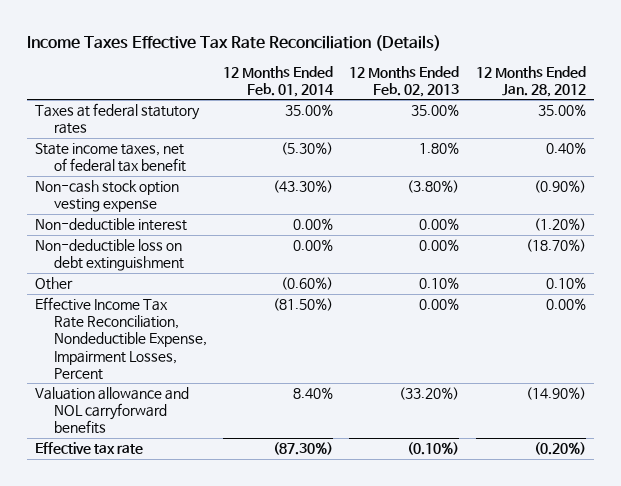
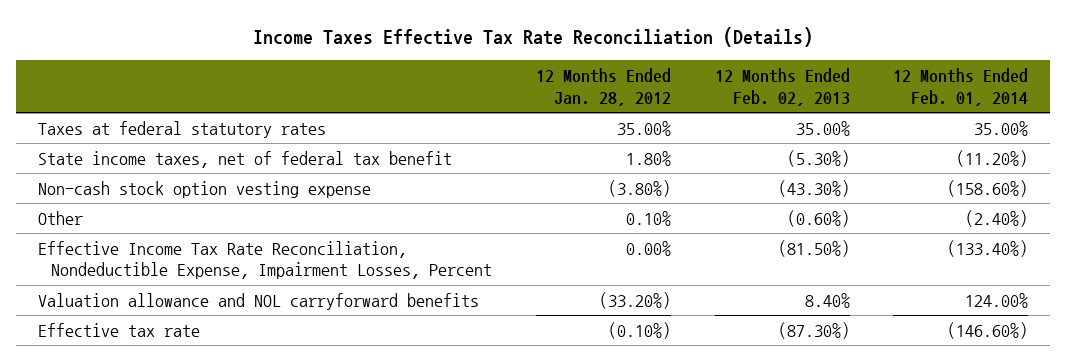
- | 12 Months Ended Feb. 01, 2014 | 12 Months Ended Feb. 02, 2013 | 12 Months Ended Jan. 28, 2012
+ | 12 Months Ended Jan. 28, 2012 | 12 Months Ended Feb. 02, 2013 | 12 Months Ended Feb. 01, 2014
- State income taxes, net of federal tax benefit | (5.30%) | 1.80% | 0.40%
- Non-cash stock option vesting expense | (43.30%) | (3.80%) | (0.90%)
- Non-deductible interest | 0.00% | 0.00% | (1.20%)
- Non-deductible loss on debt extinguishment | 0.00% | 0.00% | (18.70%)
- Other | (0.60%) | 0.10% | 0.10%
- Effective Income Tax Rate Reconciliation, Nondeductible Expense, Impairment Losses, Percent | (81.50%) | 0.00% | 0.00%
- Valuation allowance and NOL carryforward benefits | 8.40% | (33.20%) | (14.90%)
- Effective tax rate | (87.30%) | (0.10%) | (0.20%)
+ State income taxes, net of federal tax benefit | 1.80% | (5.30%) | (11.20%)
+ Non-cash stock option vesting expense | (3.80%) | (43.30%) | (158.60%)
+ Other | 0.10% | (0.60%) | (2.40%)
+ Effective Income Tax Rate Reconciliation, Nondeductible Expense, Impairment Losses, Percent | 0.00% | (81.50%) | (133.40%)
+ Valuation allowance and NOL carryforward benefits | (33.20%) | 8.40% | 124.00%
+ Effective tax rate | (0.10%) | (87.30%) | (146.60%)

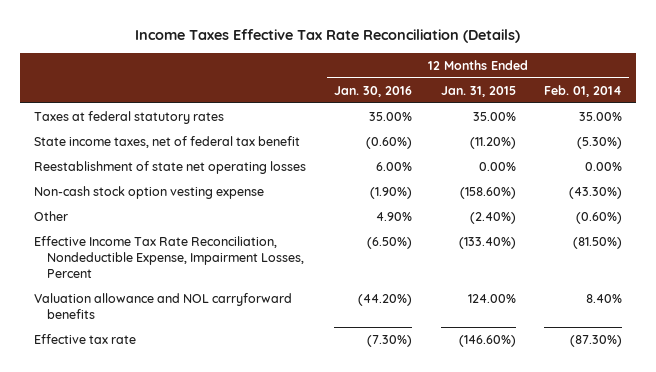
- | 12 Months Ended Jan. 28, 2012 | 12 Months Ended Feb. 02, 2013 | 12 Months Ended Feb. 01, 2014
+ | 12 Months Ended Jan. 30, 2016 | 12 Months Ended Jan. 31, 2015 | 12 Months Ended Feb. 01, 2014
- State income taxes, net of federal tax benefit | 1.80% | (5.30%) | (11.20%)
- Non-cash stock option vesting expense | (3.80%) | (43.30%) | (158.60%)
- Other | 0.10% | (0.60%) | (2.40%)
- Effective Income Tax Rate Reconciliation, Nondeductible Expense, Impairment Losses, Percent | 0.00% | (81.50%) | (133.40%)
- Valuation allowance and NOL carryforward benefits | (33.20%) | 8.40% | 124.00%
- Effective tax rate | (0.10%) | (87.30%) | (146.60%)
+ State income taxes, net of federal tax benefit | (0.60%) | (11.20%) | (5.30%)
+ Reestablishment of state net operating losses | 6.00% | 0.00% | 0.00%
+ Non-cash stock option vesting expense | (1.90%) | (158.60%) | (43.30%)
+ Other | 4.90% | (2.40%) | (0.60%)
+ Effective Income Tax Rate Reconciliation, Nondeductible Expense, Impairment Losses, Percent | (6.50%) | (133.40%) | (81.50%)
+ Valuation allowance and NOL carryforward benefits | (44.20%) | 124.00% | 8.40%
+ Effective tax rate | (7.30%) | (146.60%) | (87.30%)

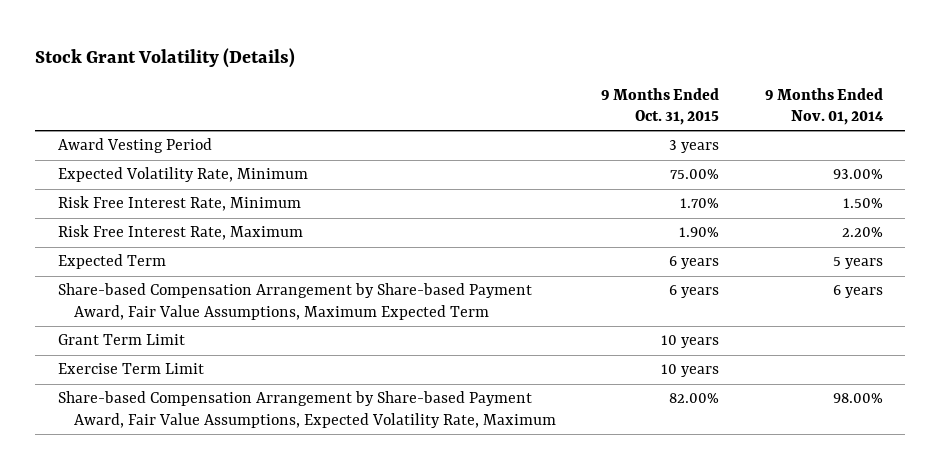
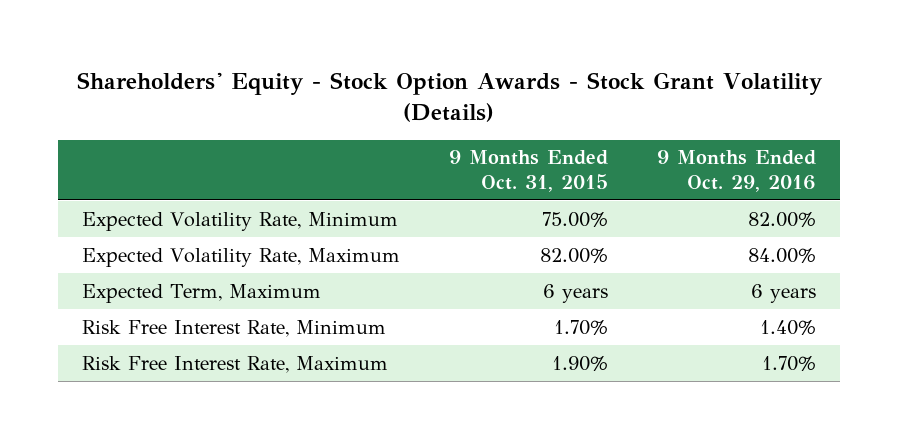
- Stock Grant Volatility (Details)
+ Shareholders' Equity - Stock Option Awards - Stock Grant Volatility (Details)
- | 9 Months Ended Oct. 31, 2015 | 9 Months Ended Nov. 01, 2014
+ | 9 Months Ended Oct. 31, 2015 | 9 Months Ended Oct. 29, 2016
- Award Vesting Period | 3 years |
+ Expected Volatility Rate, Maximum | 82.00% | 84.00%
+ Expected Term, Maximum | 6 years | 6 years
- Expected Term | 6 years | 5 years
- Share-based Compensation Arrangement by Share-based Payment Award, Fair Value Assumptions, Maximum Expected Term | 6 years | 6 years
- Grant Term Limit | 10 years |
- Exercise Term Limit | 10 years |
- Share-based Compensation Arrangement by Share-based Payment Award, Fair Value Assumptions, Expected Volatility Rate, Maximum | 82.00% | 98.00%

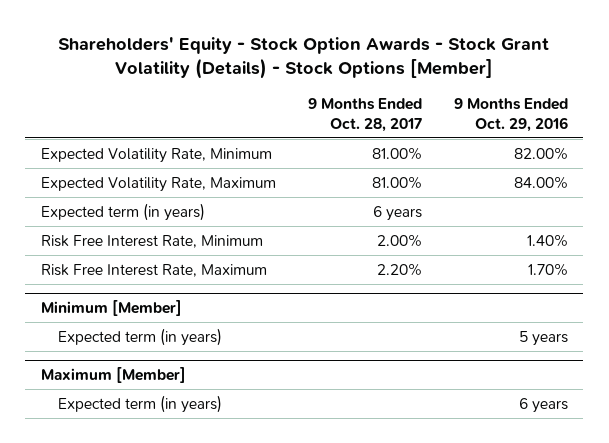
- Shareholders' Equity - Stock Option Awards - Stock Grant Volatility (Details)
+ Shareholders' Equity - Stock Option Awards - Stock Grant Volatility (Details) - Stock Options [Member]
- | 9 Months Ended Oct. 31, 2015 | 9 Months Ended Oct. 29, 2016
+ | 9 Months Ended Oct. 28, 2017 | 9 Months Ended Oct. 29, 2016
- Expected Term, Maximum | 6 years | 6 years
+ Expected term (in years) | 6 years |
+ Minimum [Member]
+ Expected term (in years) | | 5 years
+ Maximum [Member]
+ Expected term (in years) | | 6 years

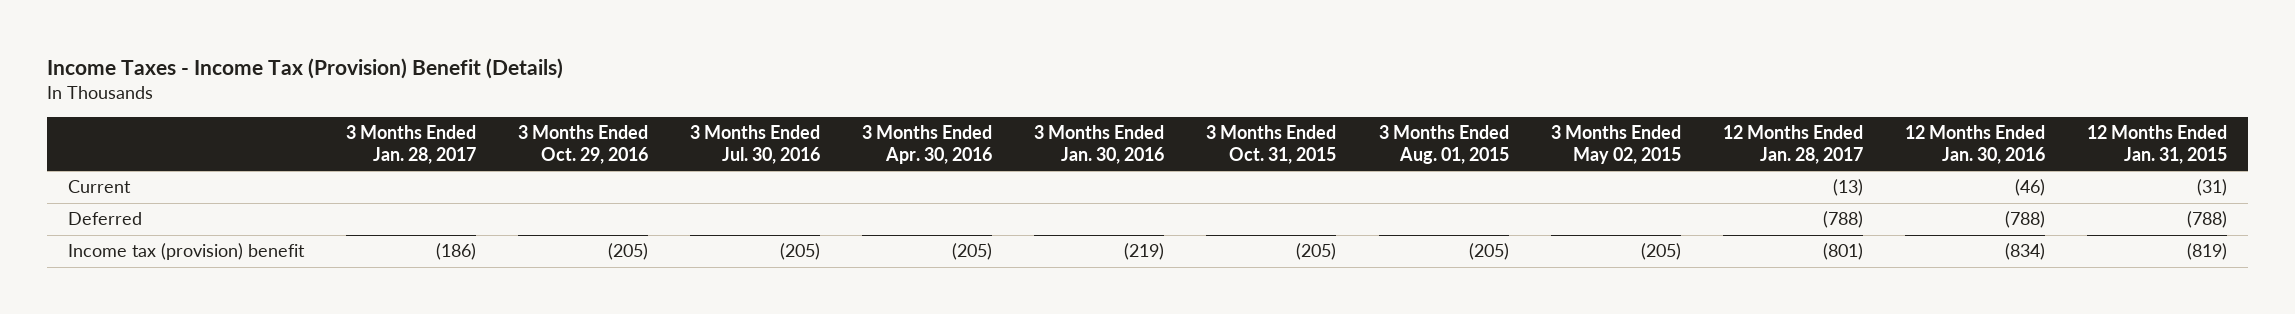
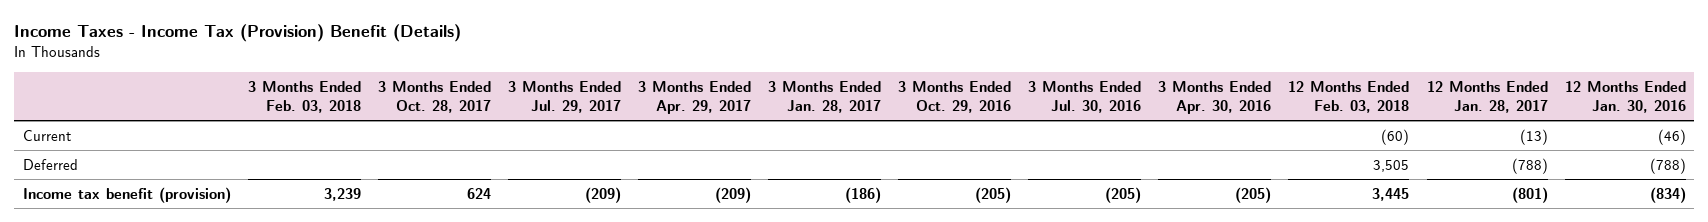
- | 3 Months Ended Jan. 28, 2017 | 3 Months Ended Oct. 29, 2016 | 3 Months Ended Jul. 30, 2016 | 3 Months Ended Apr. 30, 2016 | 3 Months Ended Jan. 30, 2016 | 3 Months Ended Oct. 31, 2015 | 3 Months Ended Aug. 01, 2015 | 3 Months Ended May 02, 2015 | 12 Months Ended Jan. 28, 2017 | 12 Months Ended Jan. 30, 2016 | 12 Months Ended Jan. 31, 2015
+ | 3 Months Ended Feb. 03, 2018 | 3 Months Ended Oct. 28, 2017 | 3 Months Ended Jul. 29, 2017 | 3 Months Ended Apr. 29, 2017 | 3 Months Ended Jan. 28, 2017 | 3 Months Ended Oct. 29, 2016 | 3 Months Ended Jul. 30, 2016 | 3 Months Ended Apr. 30, 2016 | 12 Months Ended Feb. 03, 2018 | 12 Months Ended Jan. 28, 2017 | 12 Months Ended Jan. 30, 2016
- Income tax (provision) benefit | (186) | (205) | (205) | (205) | (219) | (205) | (205) | (205) | (801) | (834) | (819)
+ Income tax benefit (provision) | 3,239 | 624 | (209) | (209) | (186) | (205) | (205) | (205) | 3,445 | (801) | (834)

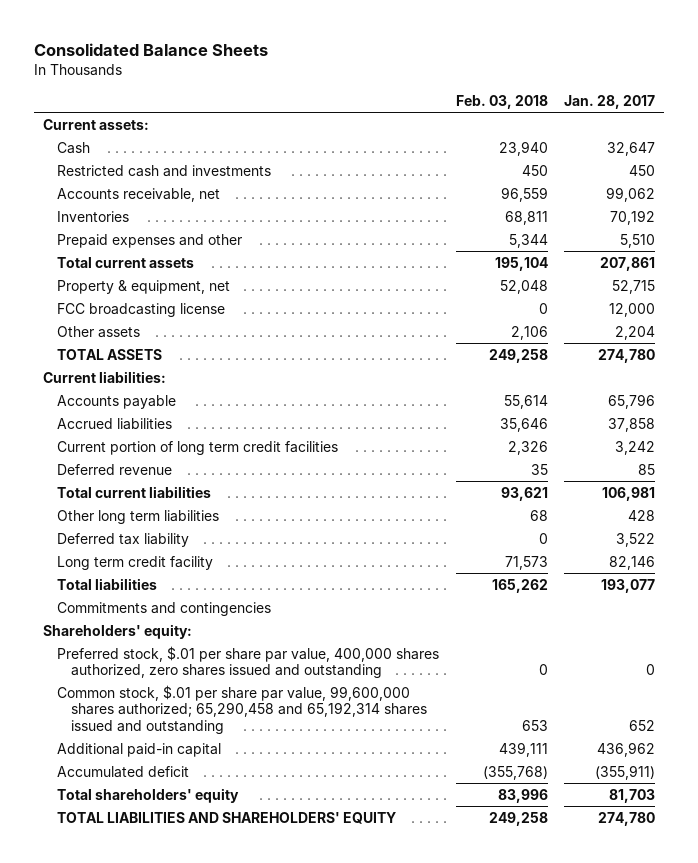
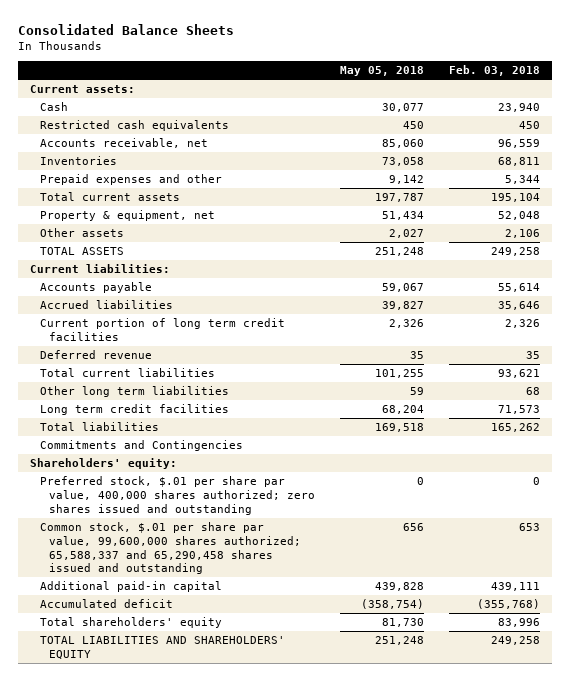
- | Feb. 03, 2018 | Jan. 28, 2017
+ | May 05, 2018 | Feb. 03, 2018
- Restricted cash and investments | 450 | 450
+ Restricted cash equivalents | 450 | 450
- FCC broadcasting license | 0 | 12,000
- Deferred tax liability | 0 | 3,522
- Long term credit facility | 71,573 | 82,146
+ Long term credit facilities | 68,204 | 71,573
- Commitments and contingencies
+ Commitments and Contingencies
- Preferred stock, $.01 per share par value, 400,000 shares authorized, zero shares issued and outstanding | 0 | 0
- Common stock, $.01 per share par value, 99,600,000 shares authorized; 65,290,458 and 65,192,314 shares issued and outstanding | 653 | 652
+ Preferred stock, $.01 per share par value, 400,000 shares authorized; zero shares issued and outstanding | 0 | 0
+ Common stock, $.01 per share par value, 99,600,000 shares authorized; 65,588,337 and 65,290,458 shares issued and outstanding | 656 | 653

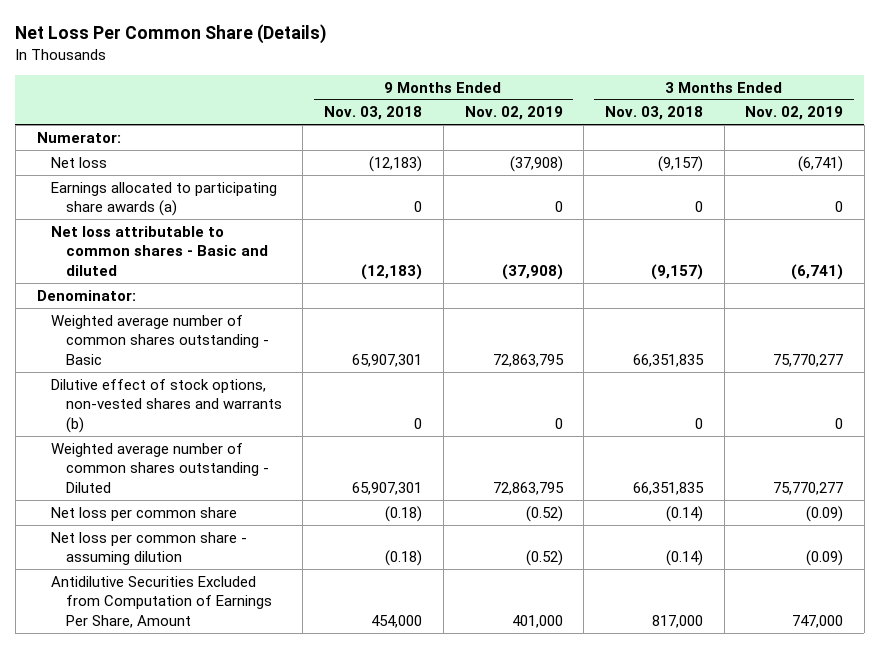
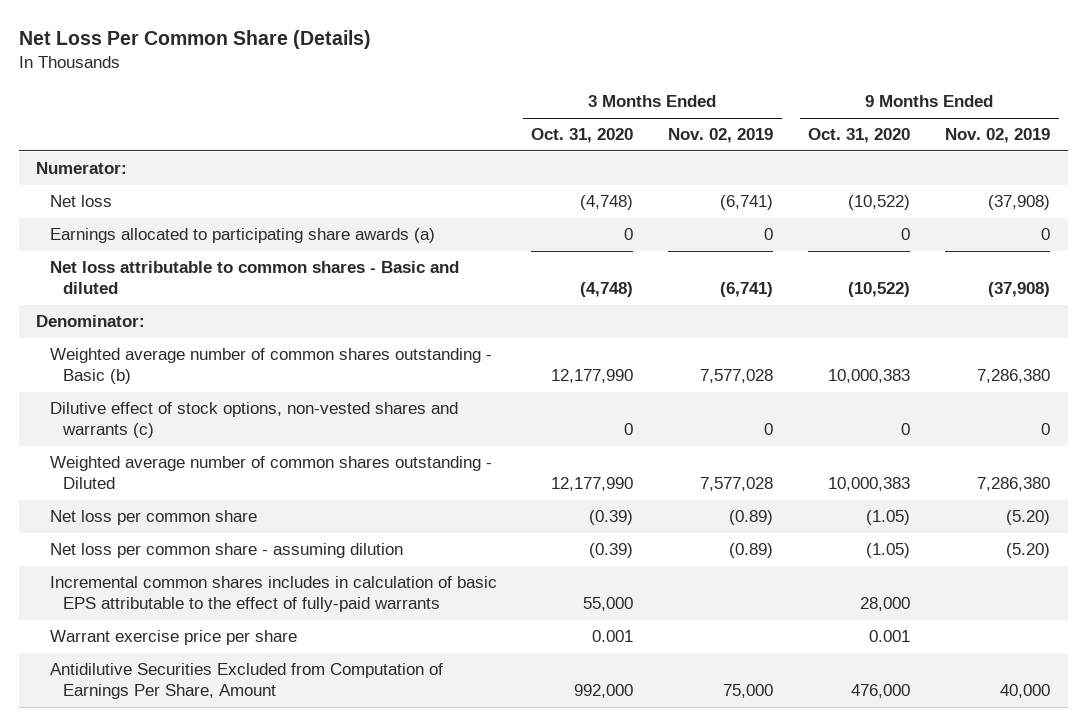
- | 9 Months Ended Nov. 03, 2018 | 9 Months Ended Nov. 02, 2019 | 3 Months Ended Nov. 03, 2018 | 3 Months Ended Nov. 02, 2019
+ | 3 Months Ended Oct. 31, 2020 | 3 Months Ended Nov. 02, 2019 | 9 Months Ended Oct. 31, 2020 | 9 Months Ended Nov. 02, 2019
- Weighted average number of common shares outstanding - Basic | 65,907,301 | 72,863,795 | 66,351,835 | 75,770,277
- Dilutive effect of stock options, non-vested shares and warrants (b) | 0 | 0 | 0 | 0
- Weighted average number of common shares outstanding - Diluted | 65,907,301 | 72,863,795 | 66,351,835 | 75,770,277
- Net loss per common share | (0.18) | (0.52) | (0.14) | (0.09)
- Net loss per common share - assuming dilution | (0.18) | (0.52) | (0.14) | (0.09)
- Antidilutive Securities Excluded from Computation of Earnings Per Share, Amount | 454,000 | 401,000 | 817,000 | 747,000
+ Weighted average number of common shares outstanding - Basic (b) | 12,177,990 | 7,577,028 | 10,000,383 | 7,286,380
+ Dilutive effect of stock options, non-vested shares and warrants (c) | 0 | 0 | 0 | 0
+ Weighted average number of common shares outstanding - Diluted | 12,177,990 | 7,577,028 | 10,000,383 | 7,286,380
+ Net loss per common share | (0.39) | (0.89) | (1.05) | (5.20)
+ Net loss per common share - assuming dilution | (0.39) | (0.89) | (1.05) | (5.20)
+ Incremental common shares includes in calculation of basic EPS attributable to the effect of fully-paid warrants | 55,000 | | 28,000 |
+ Warrant exercise price per share | 0.001 | | 0.001 |
+ Antidilutive Securities Excluded from Computation of Earnings Per Share, Amount | 992,000 | 75,000 | 476,000 | 40,000

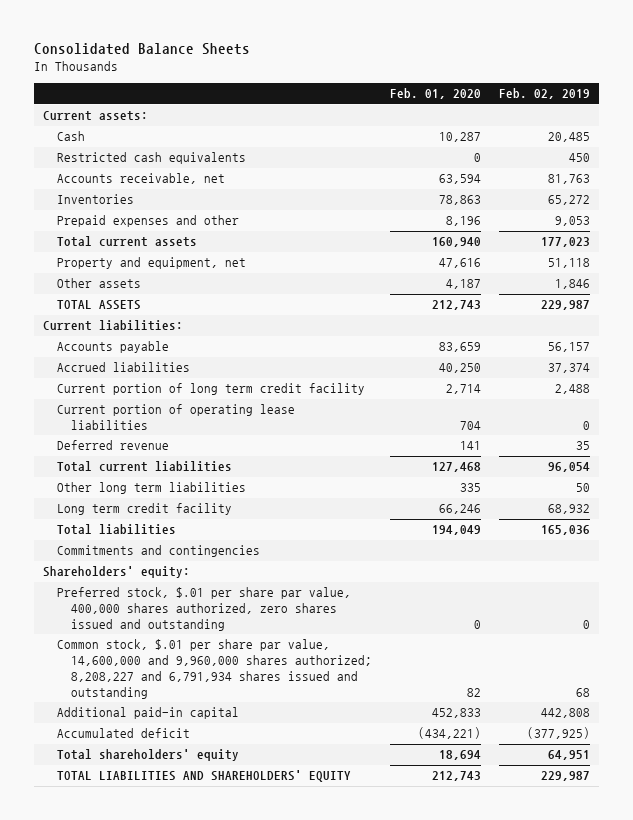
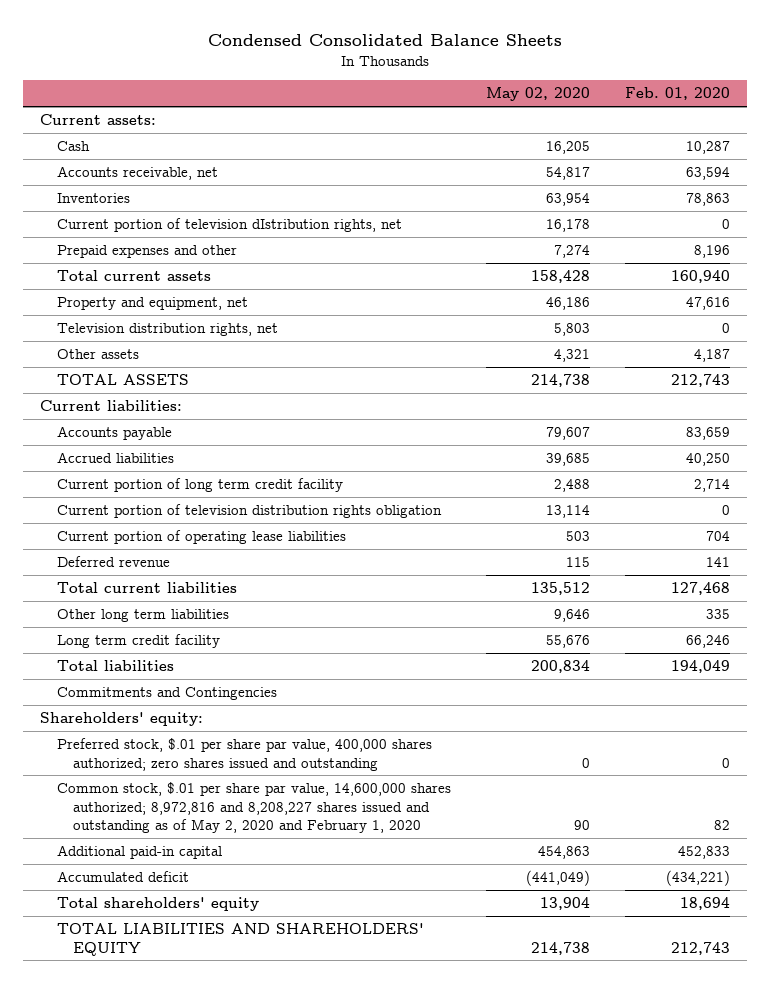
- Consolidated Balance Sheets
+ Condensed Consolidated Balance Sheets
- | Feb. 01, 2020 | Feb. 02, 2019
+ | May 02, 2020 | Feb. 01, 2020
- Restricted cash equivalents | 0 | 450
+ Current portion of television dIstribution rights, net | 16,178 | 0
+ Television distribution rights, net | 5,803 | 0
+ Current portion of television distribution rights obligation | 13,114 | 0
- Commitments and contingencies
+ Commitments and Contingencies
- Preferred stock, $.01 per share par value, 400,000 shares authorized, zero shares issued and outstanding | 0 | 0
- Common stock, $.01 per share par value, 14,600,000 and 9,960,000 shares authorized; 8,208,227 and 6,791,934 shares issued and outstanding | 82 | 68
+ Preferred stock, $.01 per share par value, 400,000 shares authorized; zero shares issued and outstanding | 0 | 0
+ Common stock, $.01 per share par value, 14,600,000 shares authorized; 8,972,816 and 8,208,227 shares issued and outstanding as of May 2, 2020 and February 1, 2020 | 90 | 82

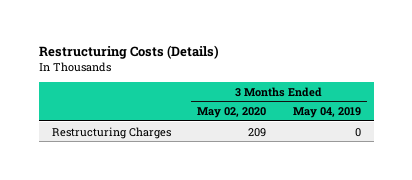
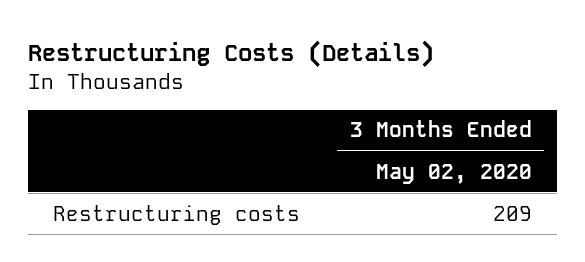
- | 3 Months Ended May 02, 2020 | 3 Months Ended May 04, 2019
+ | 3 Months Ended May 02, 2020
- Restructuring Charges | 209 | 0
+ Restructuring costs | 209

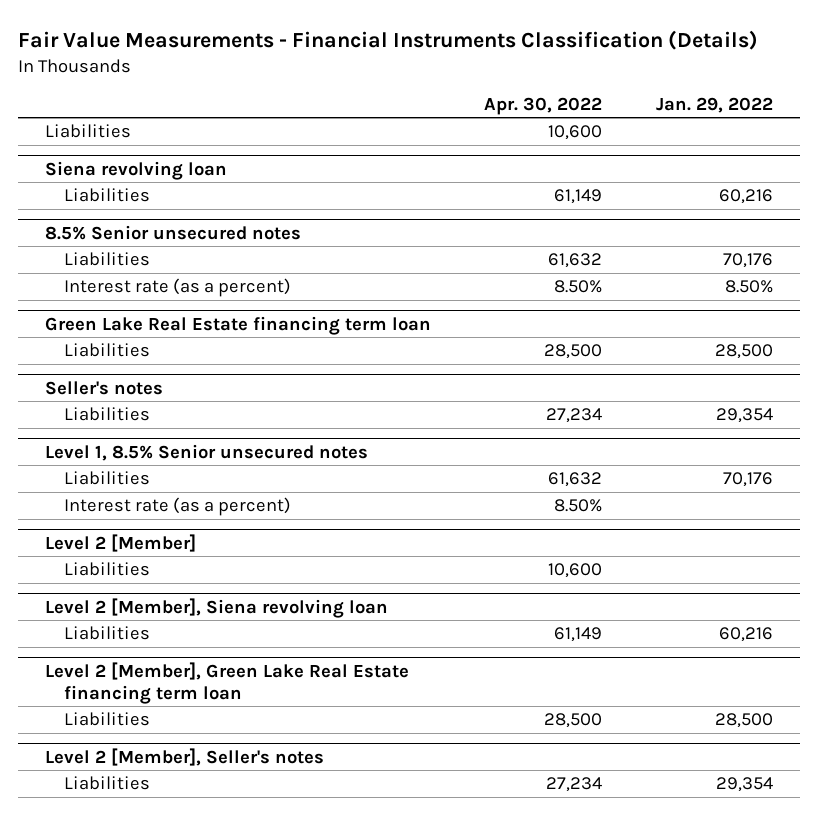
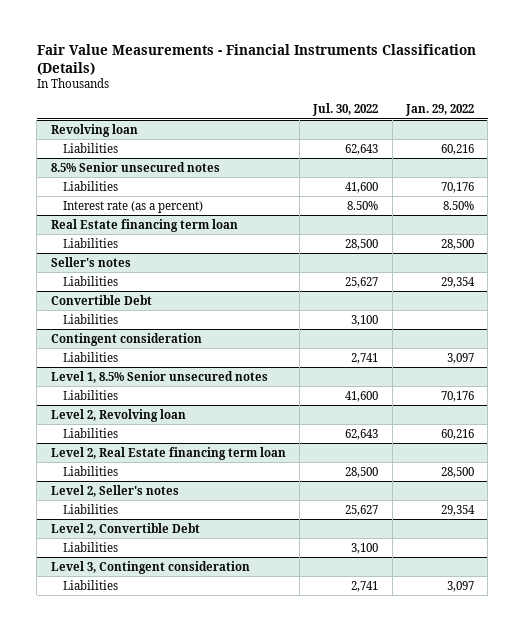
- | Apr. 30, 2022 | Jan. 29, 2022
+ | Jul. 30, 2022 | Jan. 29, 2022
- Liabilities | 10,600 |
- Siena revolving loan
+ Revolving loan
- Green Lake Real Estate financing term loan
+ Real Estate financing term loan
+ Convertible Debt
+ Liabilities | 3,100 |
+ Contingent consideration
+ Liabilities | 2,741 | 3,097
@ Level 1, 8.5% Senior unsecured notes
- Interest rate (as a percent) | 8.50% |
- Level 2 [Member]
- Liabilities | 10,600 |
- Level 2 [Member], Siena revolving loan
+ Level 2, Revolving loan
- Level 2 [Member], Green Lake Real Estate financing term loan
+ Level 2, Real Estate financing term loan
- Level 2 [Member], Seller's notes
+ Level 2, Seller's notes
+ Level 2, Convertible Debt
+ Liabilities | 3,100 |
+ Level 3, Contingent consideration
+ Liabilities | 2,741 | 3,097

